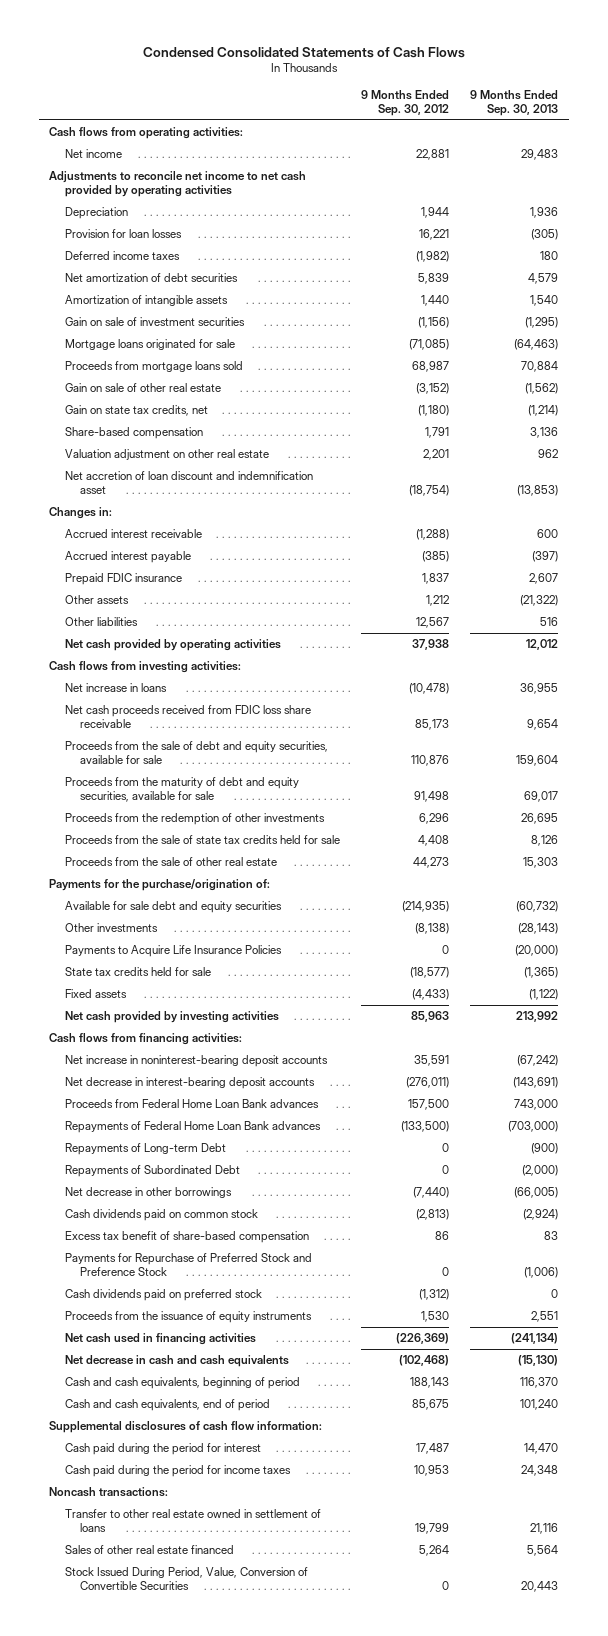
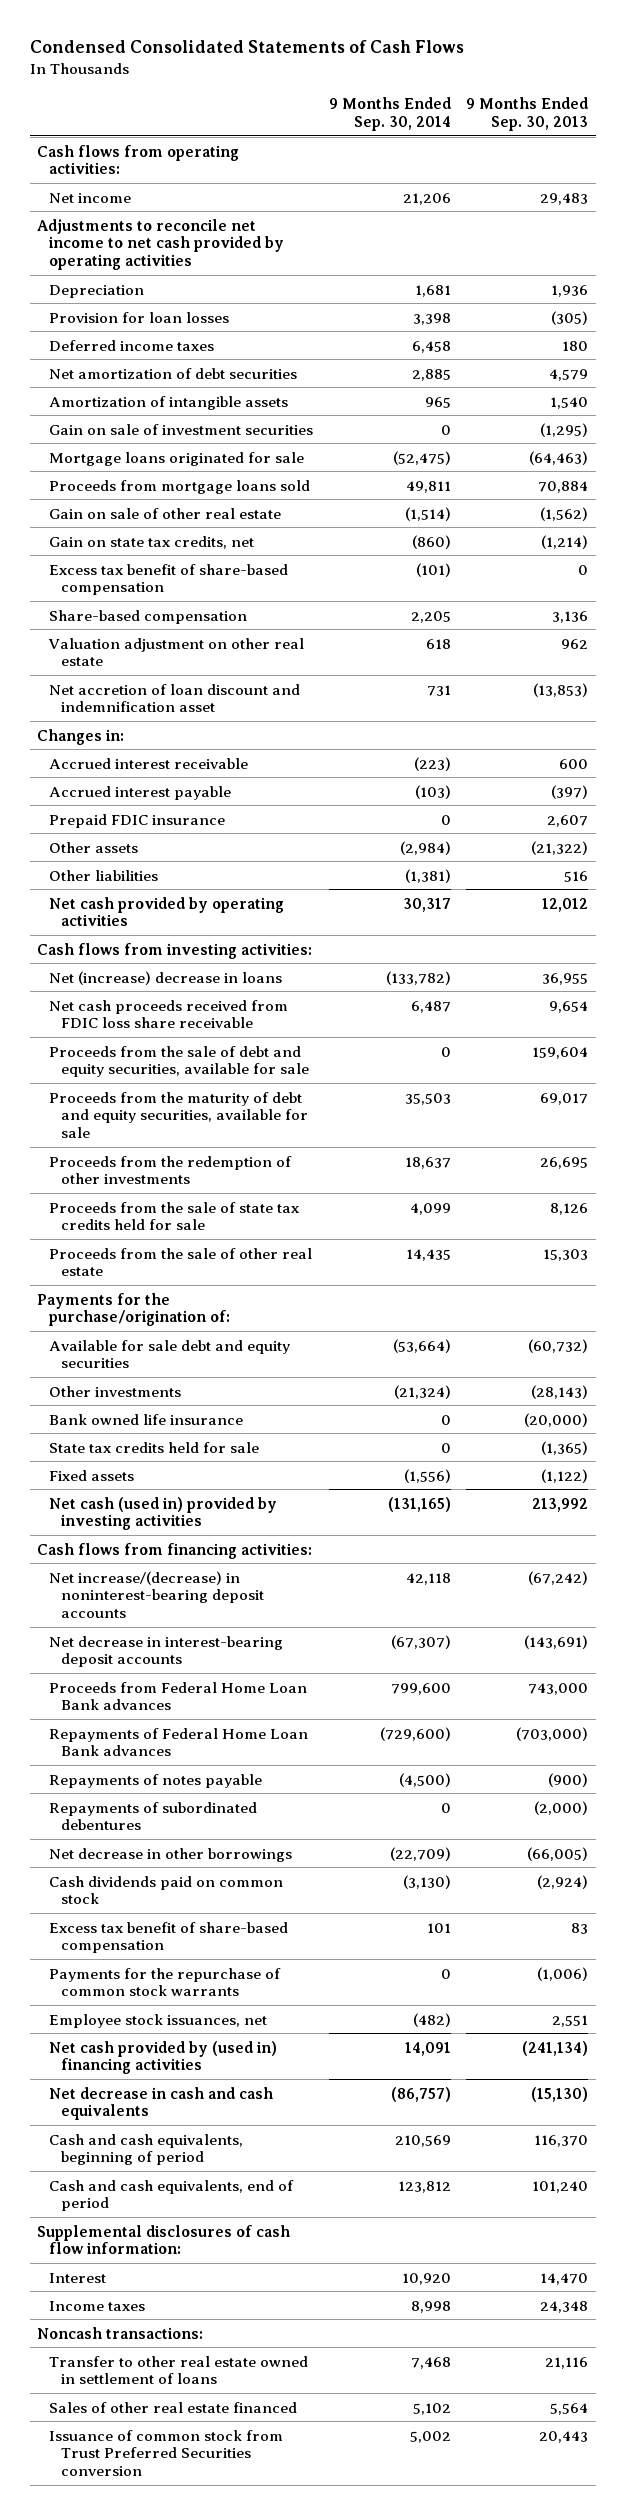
- | 9 Months Ended Sep. 30, 2012 | 9 Months Ended Sep. 30, 2013
+ | 9 Months Ended Sep. 30, 2014 | 9 Months Ended Sep. 30, 2013
+ Excess tax benefit of share-based compensation | (101) | 0
- Net increase in loans | (10,478) | 36,955
+ Net (increase) decrease in loans | (133,782) | 36,955
- Payments to Acquire Life Insurance Policies | 0 | (20,000)
+ Bank owned life insurance | 0 | (20,000)
- Net cash provided by investing activities | 85,963 | 213,992
+ Net cash (used in) provided by investing activities | (131,165) | 213,992
- Net increase in noninterest-bearing deposit accounts | 35,591 | (67,242)
+ Net increase/(decrease) in noninterest-bearing deposit accounts | 42,118 | (67,242)
- Repayments of Long-term Debt | 0 | (900)
- Repayments of Subordinated Debt | 0 | (2,000)
+ Repayments of notes payable | (4,500) | (900)
+ Repayments of subordinated debentures | 0 | (2,000)
- Payments for Repurchase of Preferred Stock and Preference Stock | 0 | (1,006)
- Cash dividends paid on preferred stock | (1,312) | 0
- Proceeds from the issuance of equity instruments | 1,530 | 2,551
- Net cash used in financing activities | (226,369) | (241,134)
+ Payments for the repurchase of common stock warrants | 0 | (1,006)
+ Employee stock issuances, net | (482) | 2,551
+ Net cash provided by (used in) financing activities | 14,091 | (241,134)
- Cash paid during the period for interest | 17,487 | 14,470
- Cash paid during the period for income taxes | 10,953 | 24,348
+ Interest | 10,920 | 14,470
+ Income taxes | 8,998 | 24,348
- Stock Issued During Period, Value, Conversion of Convertible Securities | 0 | 20,443
+ Issuance of common stock from Trust Preferred Securities conversion | 5,002 | 20,443

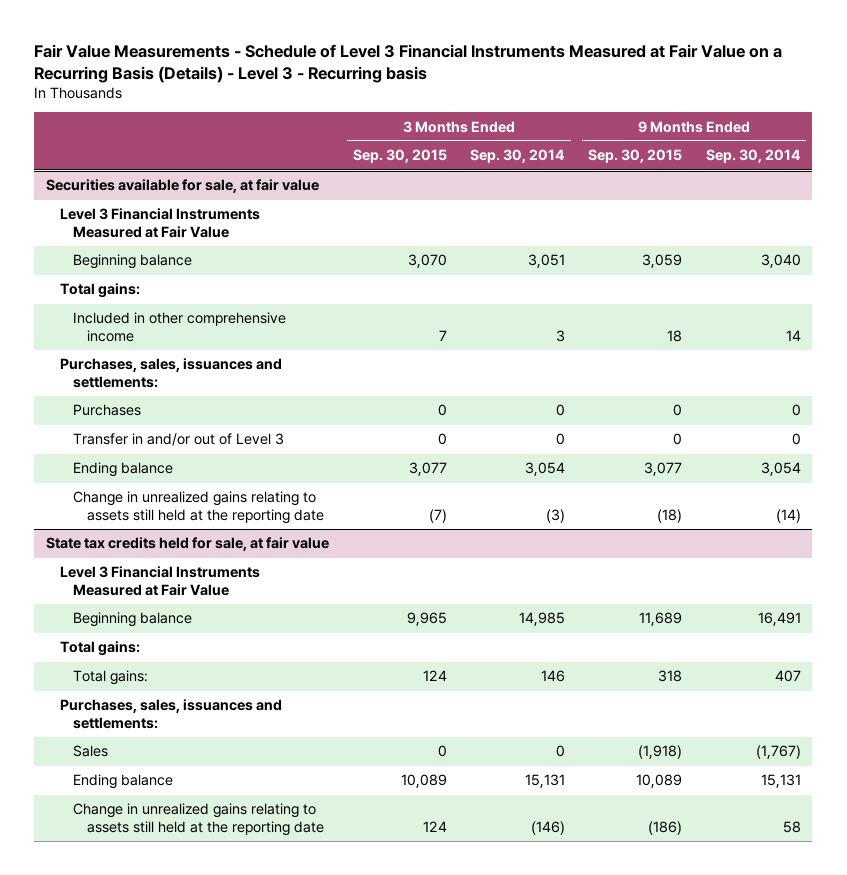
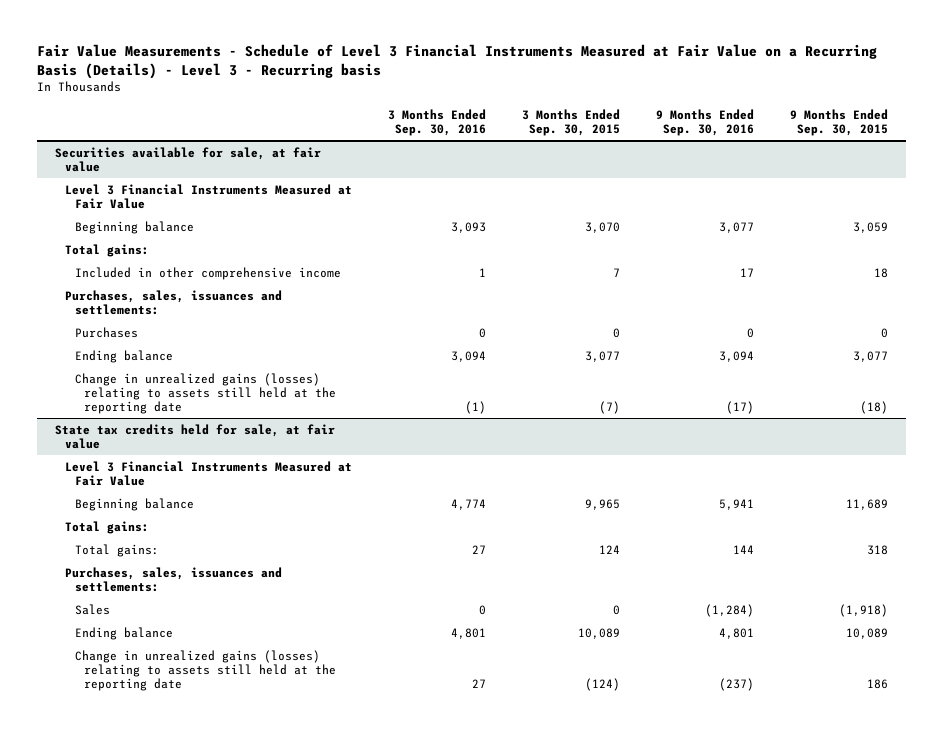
- | 3 Months Ended Sep. 30, 2015 | 3 Months Ended Sep. 30, 2014 | 9 Months Ended Sep. 30, 2015 | 9 Months Ended Sep. 30, 2014
+ | 3 Months Ended Sep. 30, 2016 | 3 Months Ended Sep. 30, 2015 | 9 Months Ended Sep. 30, 2016 | 9 Months Ended Sep. 30, 2015
@ Securities available for sale, at fair value
- Transfer in and/or out of Level 3 | 0 | 0 | 0 | 0
- Change in unrealized gains relating to assets still held at the reporting date | (7) | (3) | (18) | (14)
+ Change in unrealized gains (losses) relating to assets still held at the reporting date | (1) | (7) | (17) | (18)
@ State tax credits held for sale, at fair value
- Change in unrealized gains relating to assets still held at the reporting date | 124 | (146) | (186) | 58
+ Change in unrealized gains (losses) relating to assets still held at the reporting date | 27 | (124) | (237) | 186

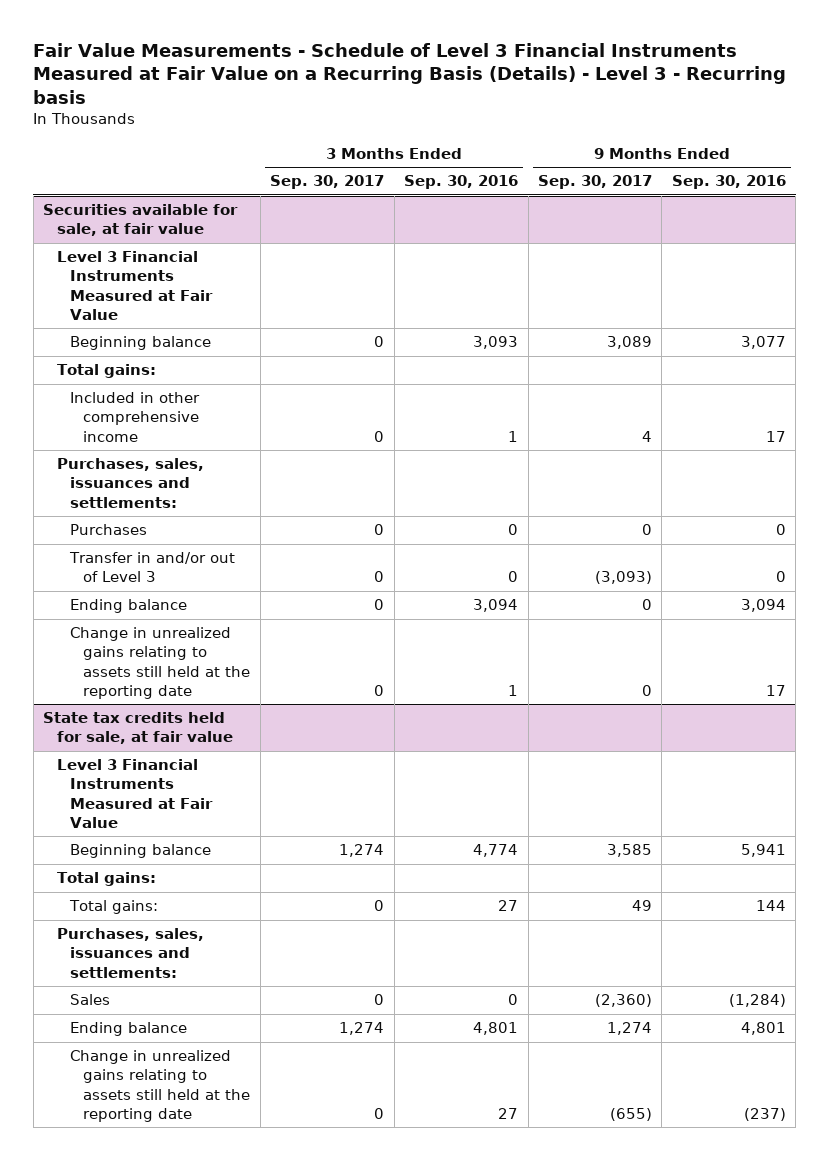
- | 3 Months Ended Sep. 30, 2016 | 3 Months Ended Sep. 30, 2015 | 9 Months Ended Sep. 30, 2016 | 9 Months Ended Sep. 30, 2015
+ | 3 Months Ended Sep. 30, 2017 | 3 Months Ended Sep. 30, 2016 | 9 Months Ended Sep. 30, 2017 | 9 Months Ended Sep. 30, 2016
@ Securities available for sale, at fair value
+ Transfer in and/or out of Level 3 | 0 | 0 | (3,093) | 0
- Change in unrealized gains (losses) relating to assets still held at the reporting date | (1) | (7) | (17) | (18)
+ Change in unrealized gains relating to assets still held at the reporting date | 0 | 1 | 0 | 17
@ State tax credits held for sale, at fair value
- Change in unrealized gains (losses) relating to assets still held at the reporting date | 27 | (124) | (237) | 186
+ Change in unrealized gains relating to assets still held at the reporting date | 0 | 27 | (655) | (237)

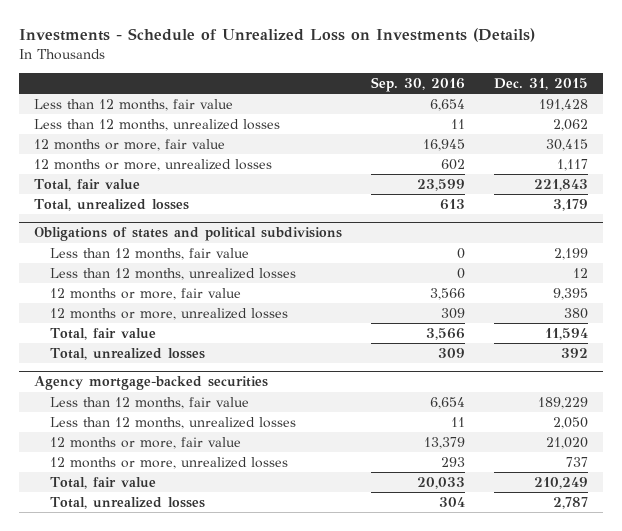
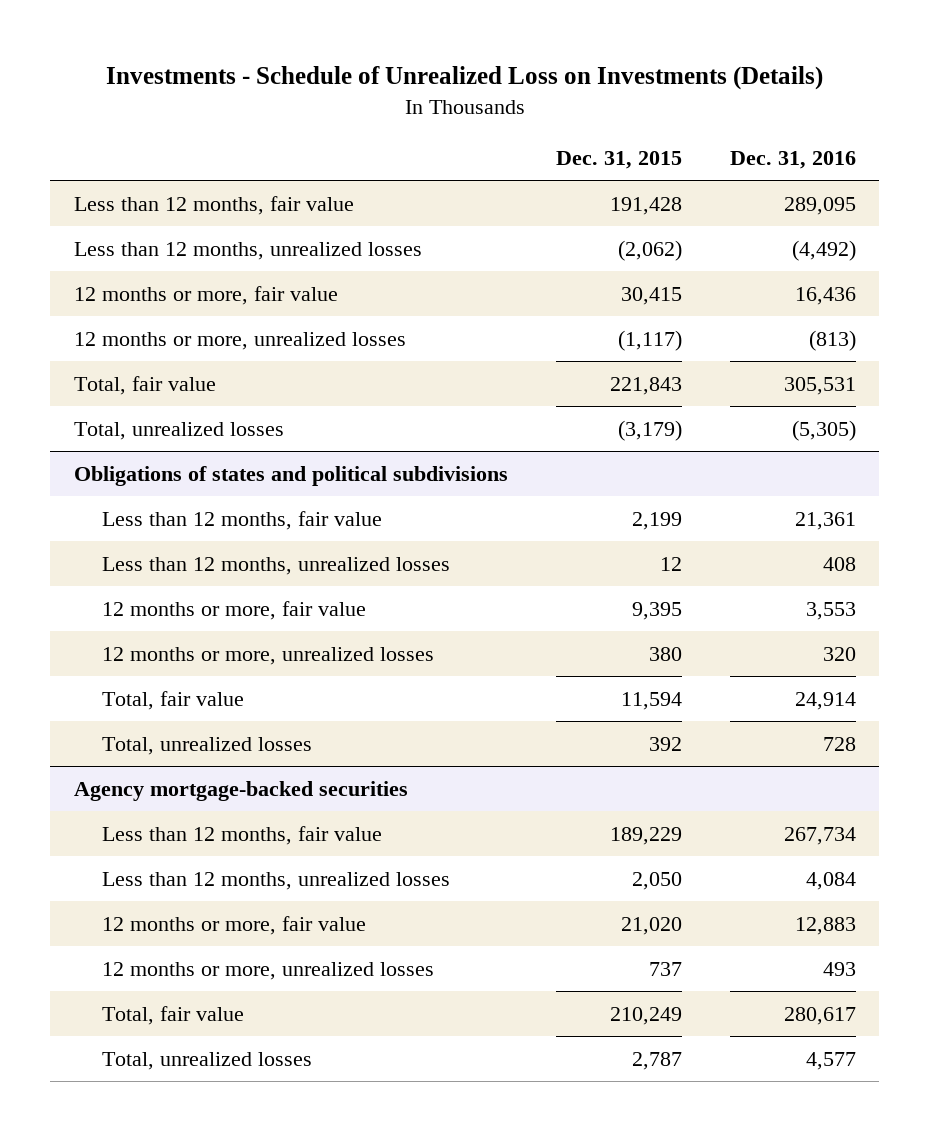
- | Sep. 30, 2016 | Dec. 31, 2015
+ | Dec. 31, 2015 | Dec. 31, 2016
- Less than 12 months, unrealized losses | 11 | 2,062
+ Less than 12 months, unrealized losses | (2,062) | (4,492)
- 12 months or more, unrealized losses | 602 | 1,117
+ 12 months or more, unrealized losses | (1,117) | (813)
- Total, unrealized losses | 613 | 3,179
+ Total, unrealized losses | (3,179) | (5,305)

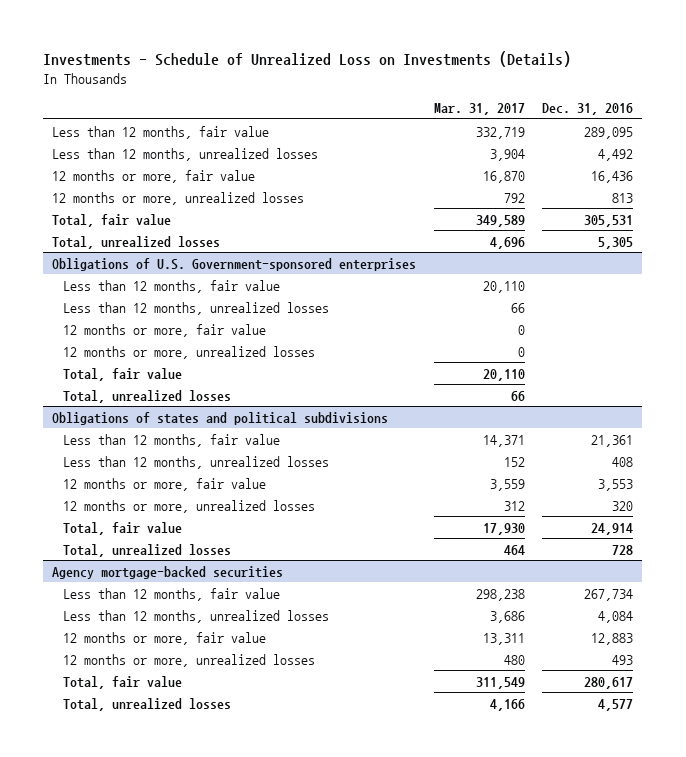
- | Dec. 31, 2015 | Dec. 31, 2016
+ | Mar. 31, 2017 | Dec. 31, 2016
- Less than 12 months, unrealized losses | (2,062) | (4,492)
+ Less than 12 months, unrealized losses | 3,904 | 4,492
- 12 months or more, unrealized losses | (1,117) | (813)
+ 12 months or more, unrealized losses | 792 | 813
- Total, unrealized losses | (3,179) | (5,305)
+ Total, unrealized losses | 4,696 | 5,305
+ Obligations of U.S. Government-sponsored enterprises
+ Less than 12 months, fair value | 20,110 |
+ Less than 12 months, unrealized losses | 66 |
+ 12 months or more, fair value | 0 |
+ 12 months or more, unrealized losses | 0 |
+ Total, fair value | 20,110 |
+ Total, unrealized losses | 66 |

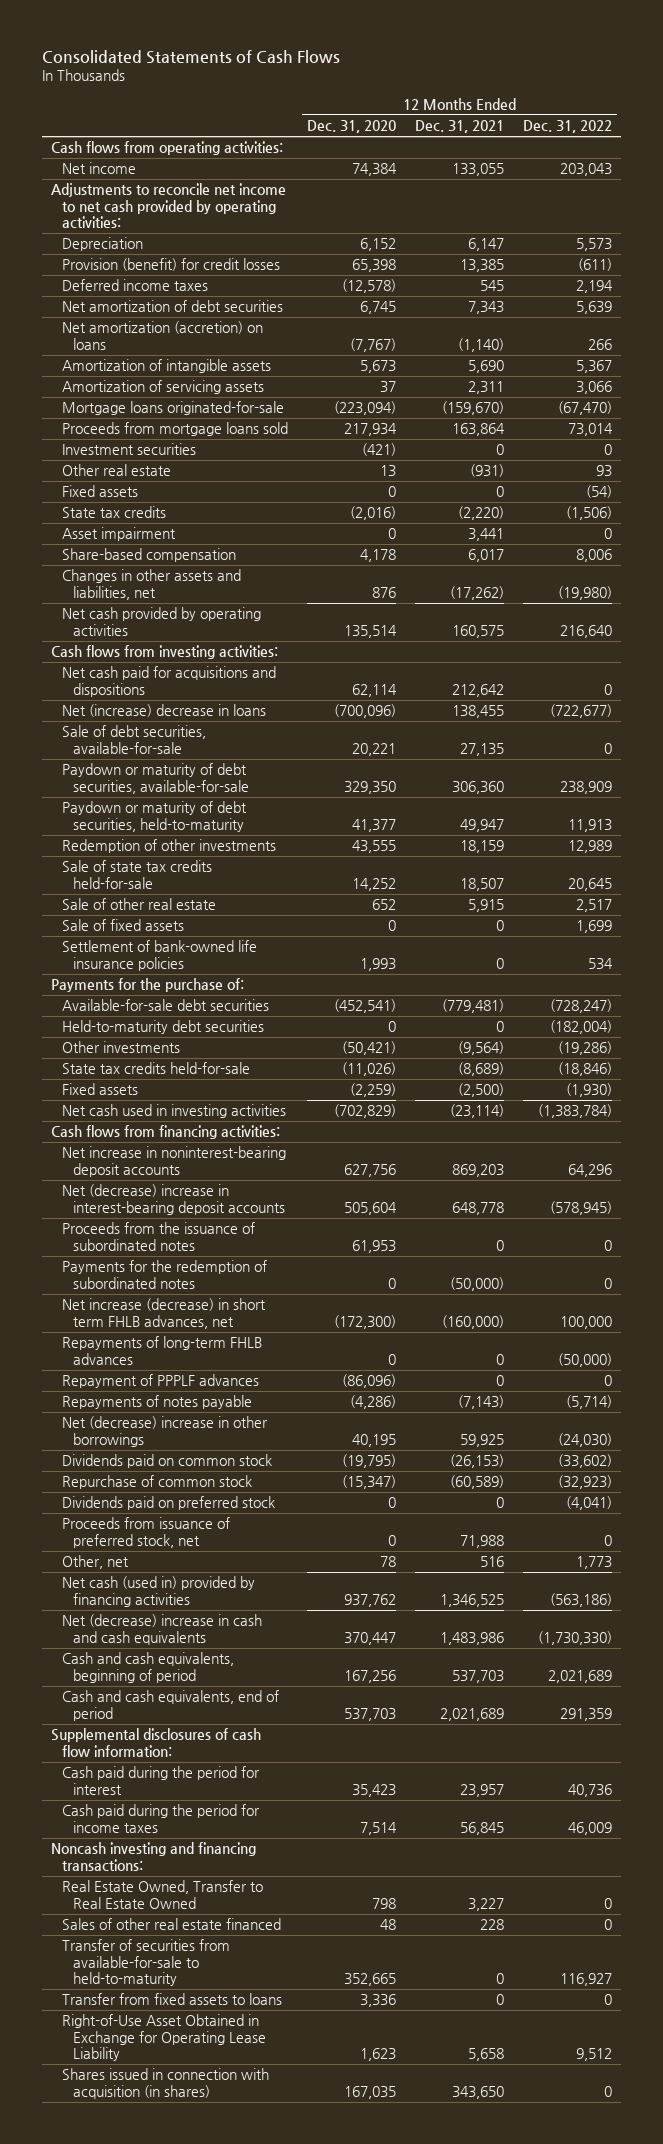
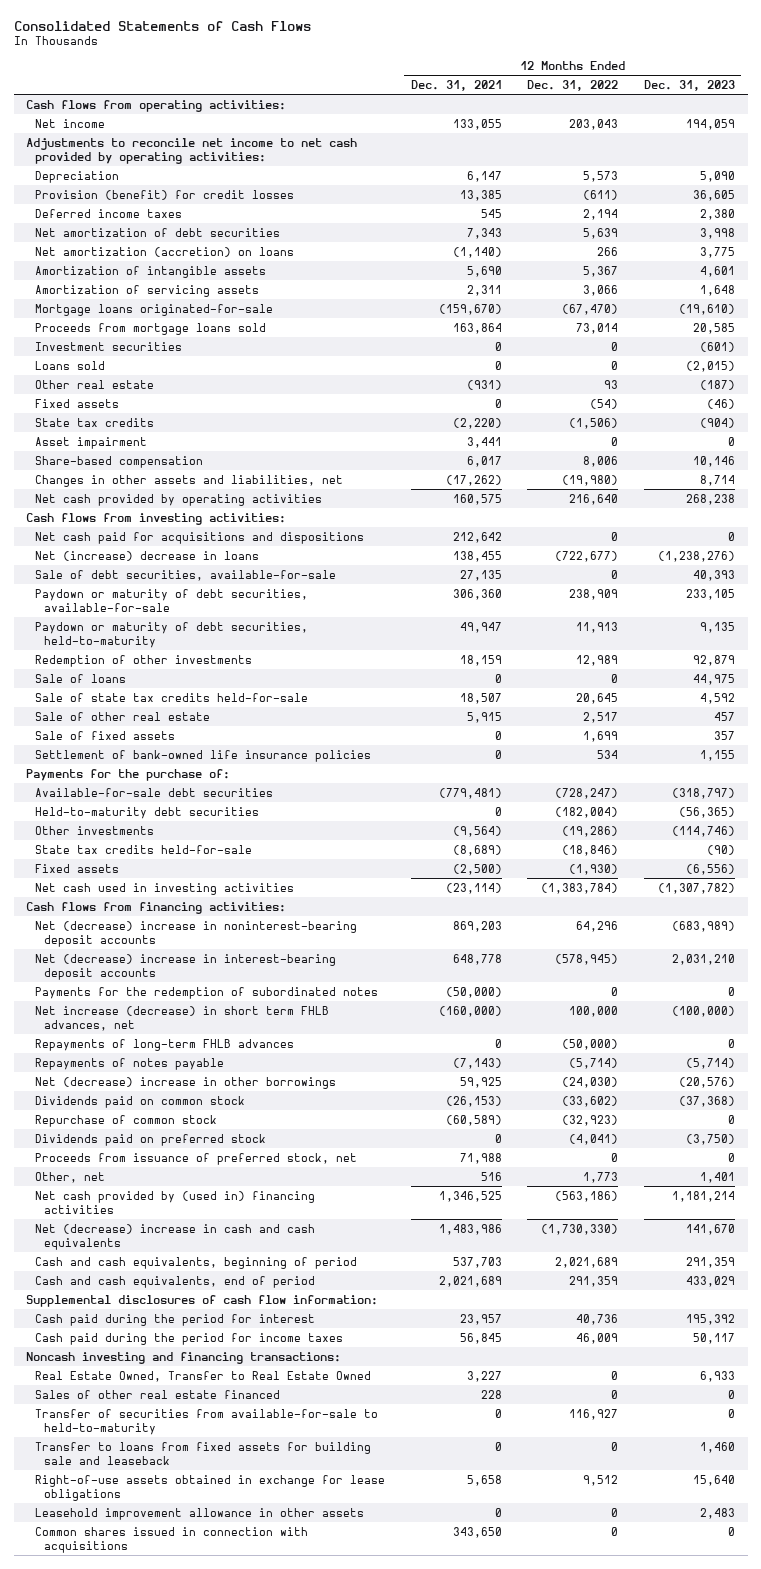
- | 12 Months Ended Dec. 31, 2020 | 12 Months Ended Dec. 31, 2021 | 12 Months Ended Dec. 31, 2022
+ | 12 Months Ended Dec. 31, 2021 | 12 Months Ended Dec. 31, 2022 | 12 Months Ended Dec. 31, 2023
+ Loans sold | 0 | 0 | (2,015)
+ Sale of loans | 0 | 0 | 44,975
- Net increase in noninterest-bearing deposit accounts | 627,756 | 869,203 | 64,296
+ Net (decrease) increase in noninterest-bearing deposit accounts | 869,203 | 64,296 | (683,989)
- Proceeds from the issuance of subordinated notes | 61,953 | 0 | 0
- Repayment of PPPLF advances | (86,096) | 0 | 0
- Net cash (used in) provided by financing activities | 937,762 | 1,346,525 | (563,186)
+ Net cash provided by (used in) financing activities | 1,346,525 | (563,186) | 1,181,214
- Transfer from fixed assets to loans | 3,336 | 0 | 0
- Right-of-Use Asset Obtained in Exchange for Operating Lease Liability | 1,623 | 5,658 | 9,512
- Shares issued in connection with acquisition (in shares) | 167,035 | 343,650 | 0
+ Transfer to loans from fixed assets for building sale and leaseback | 0 | 0 | 1,460
+ Right-of-use assets obtained in exchange for lease obligations | 5,658 | 9,512 | 15,640
+ Leasehold improvement allowance in other assets | 0 | 0 | 2,483
+ Common shares issued in connection with acquisitions | 343,650 | 0 | 0

